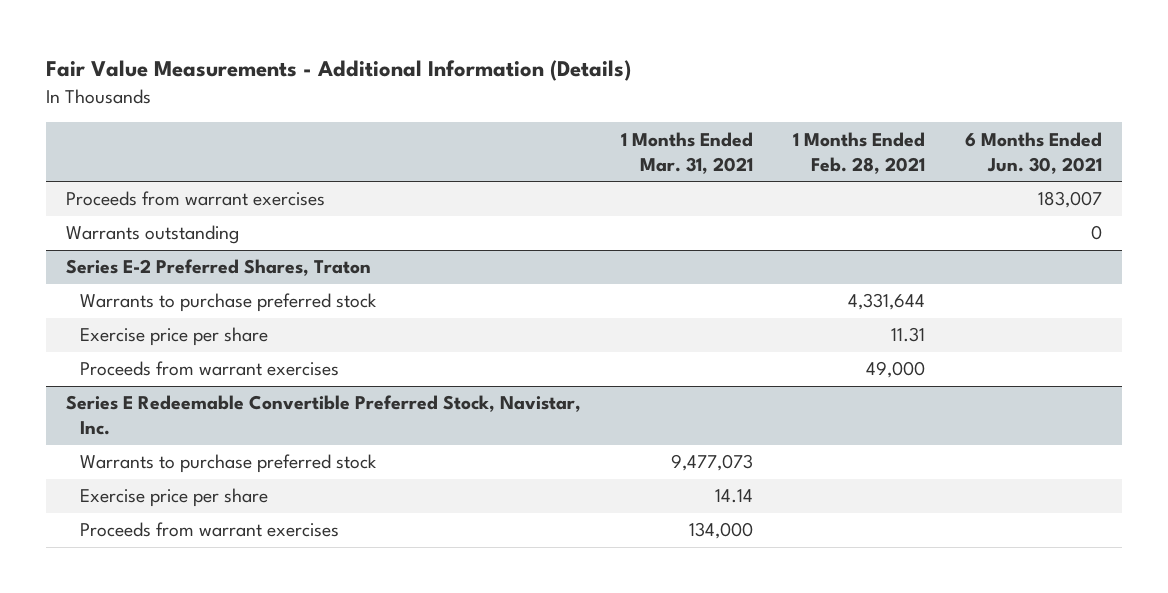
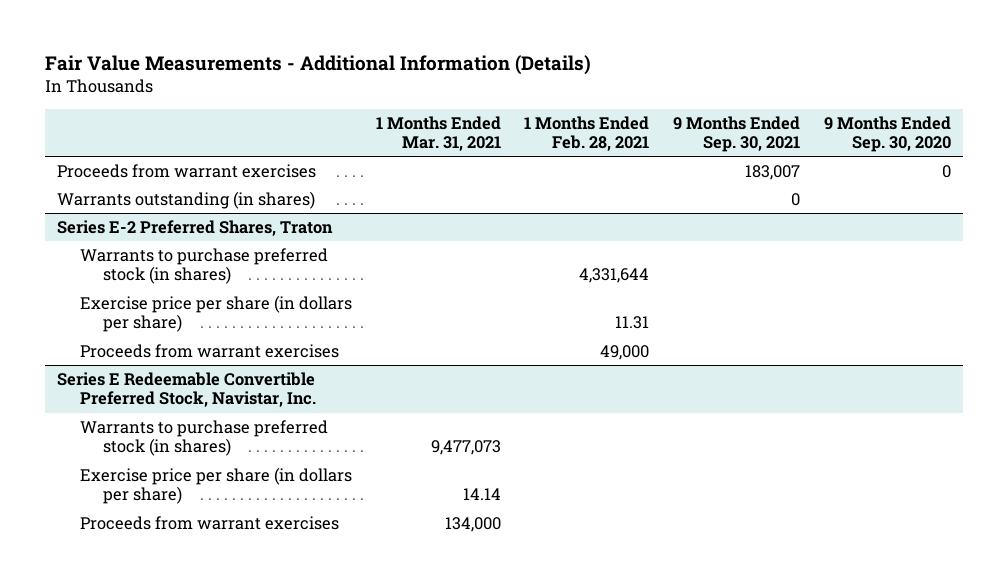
- | 1 Months Ended Mar. 31, 2021 | 1 Months Ended Feb. 28, 2021 | 6 Months Ended Jun. 30, 2021
+ | 1 Months Ended Mar. 31, 2021 | 1 Months Ended Feb. 28, 2021 | 9 Months Ended Sep. 30, 2021 | 9 Months Ended Sep. 30, 2020
- Warrants outstanding | | | 0
+ Warrants outstanding (in shares) | | | 0 |
@ Series E-2 Preferred Shares, Traton
- Warrants to purchase preferred stock | | 4,331,644 |
- Exercise price per share | | 11.31 |
+ Warrants to purchase preferred stock (in shares) | | 4,331,644 | |
+ Exercise price per share (in dollars per share) | | 11.31 | |
@ Series E Redeemable Convertible Preferred Stock, Navistar, Inc.
- Warrants to purchase preferred stock | 9,477,073 | |
- Exercise price per share | 14.14 | |
+ Warrants to purchase preferred stock (in shares) | 9,477,073 | | |
+ Exercise price per share (in dollars per share) | 14.14 | | |

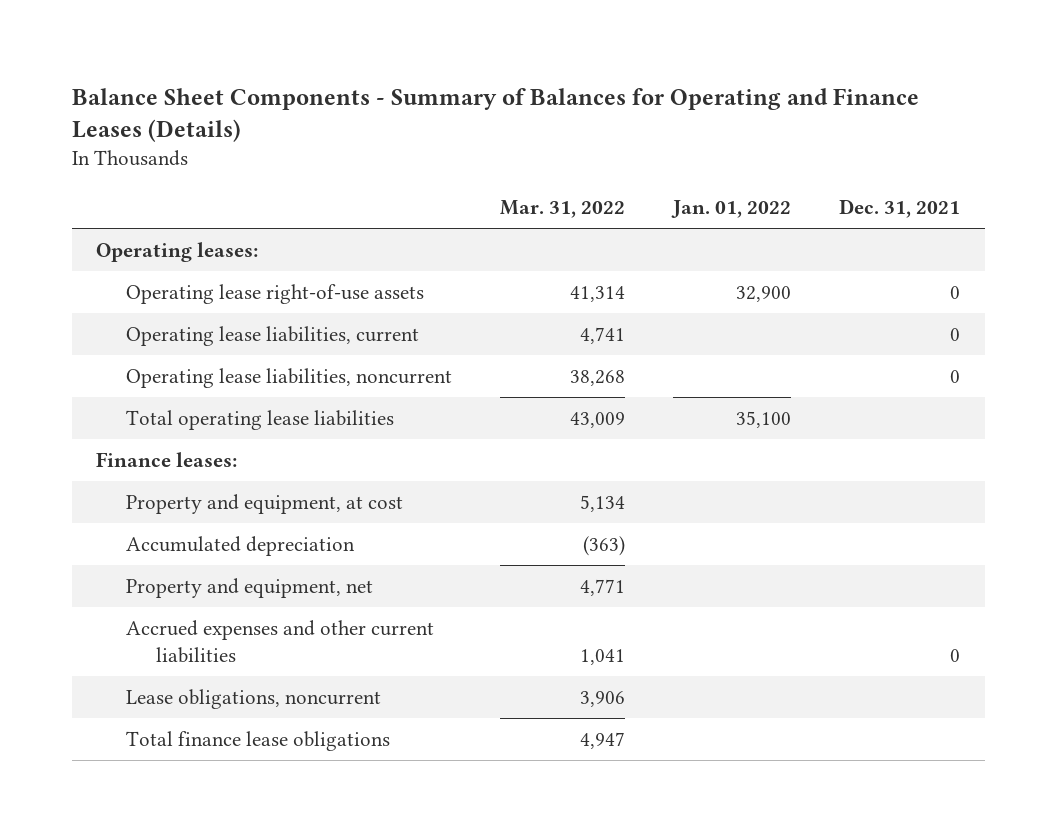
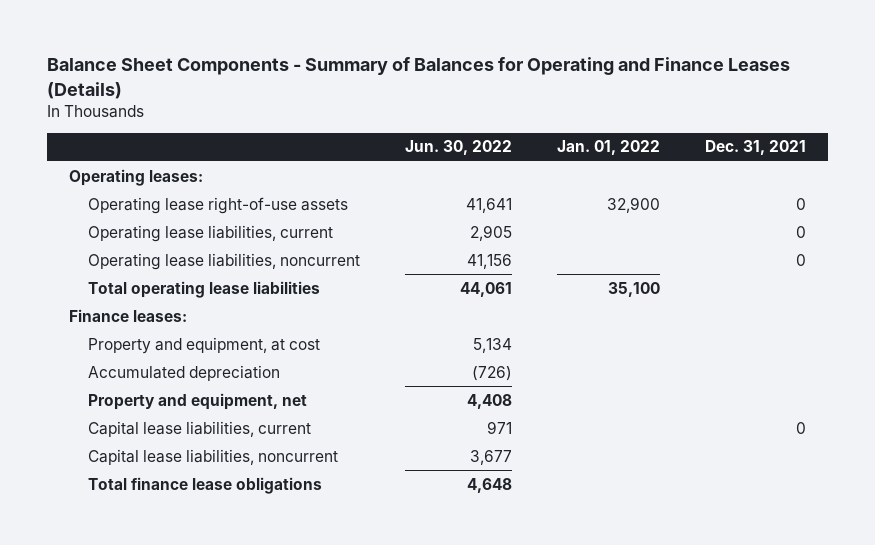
- | Mar. 31, 2022 | Jan. 01, 2022 | Dec. 31, 2021
+ | Jun. 30, 2022 | Jan. 01, 2022 | Dec. 31, 2021
- Accrued expenses and other current liabilities | 1,041 | | 0
- Lease obligations, noncurrent | 3,906 | |
+ Capital lease liabilities, current | 971 | | 0
+ Capital lease liabilities, noncurrent | 3,677 | |

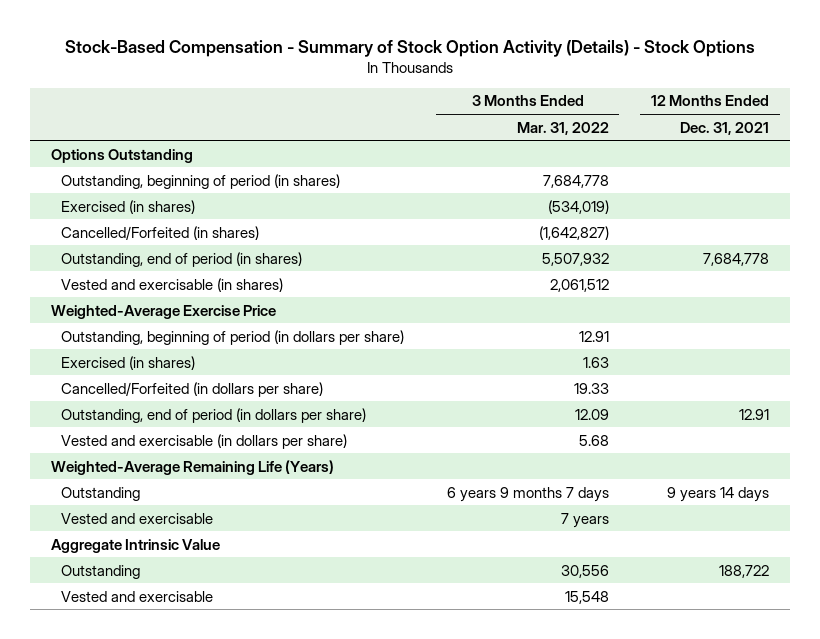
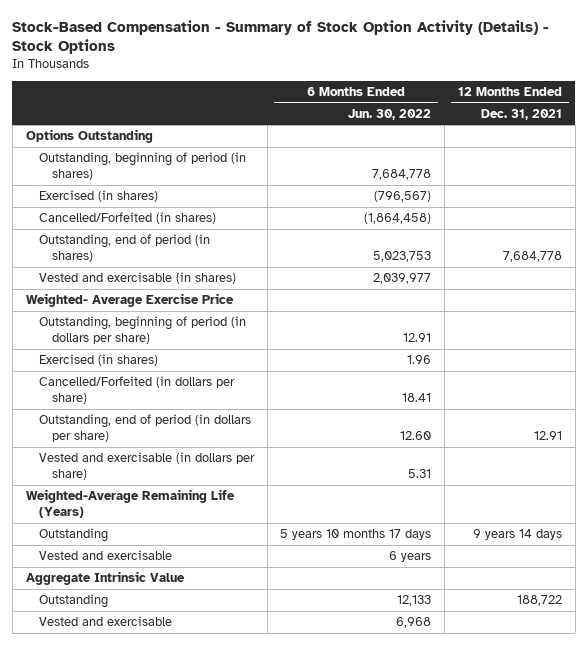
- | 3 Months Ended Mar. 31, 2022 | 12 Months Ended Dec. 31, 2021
+ | 6 Months Ended Jun. 30, 2022 | 12 Months Ended Dec. 31, 2021
- Weighted-Average Exercise Price
+ Weighted- Average Exercise Price

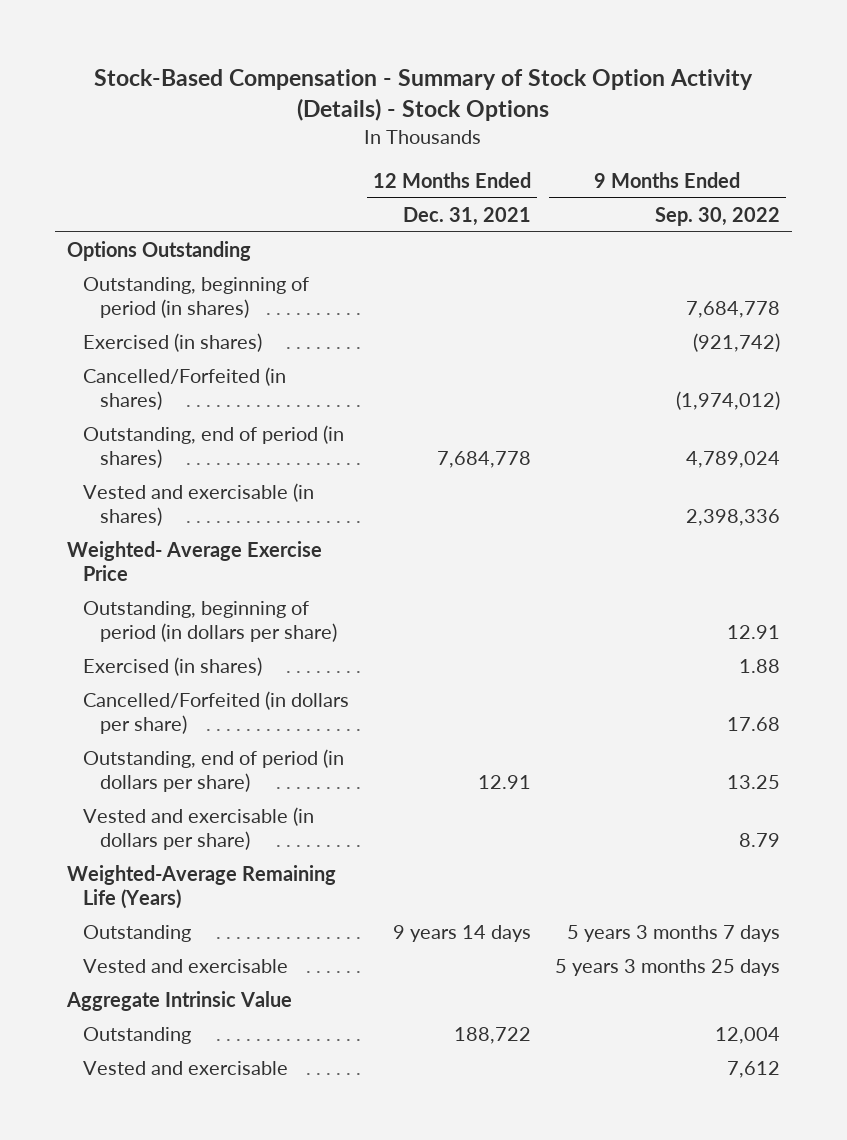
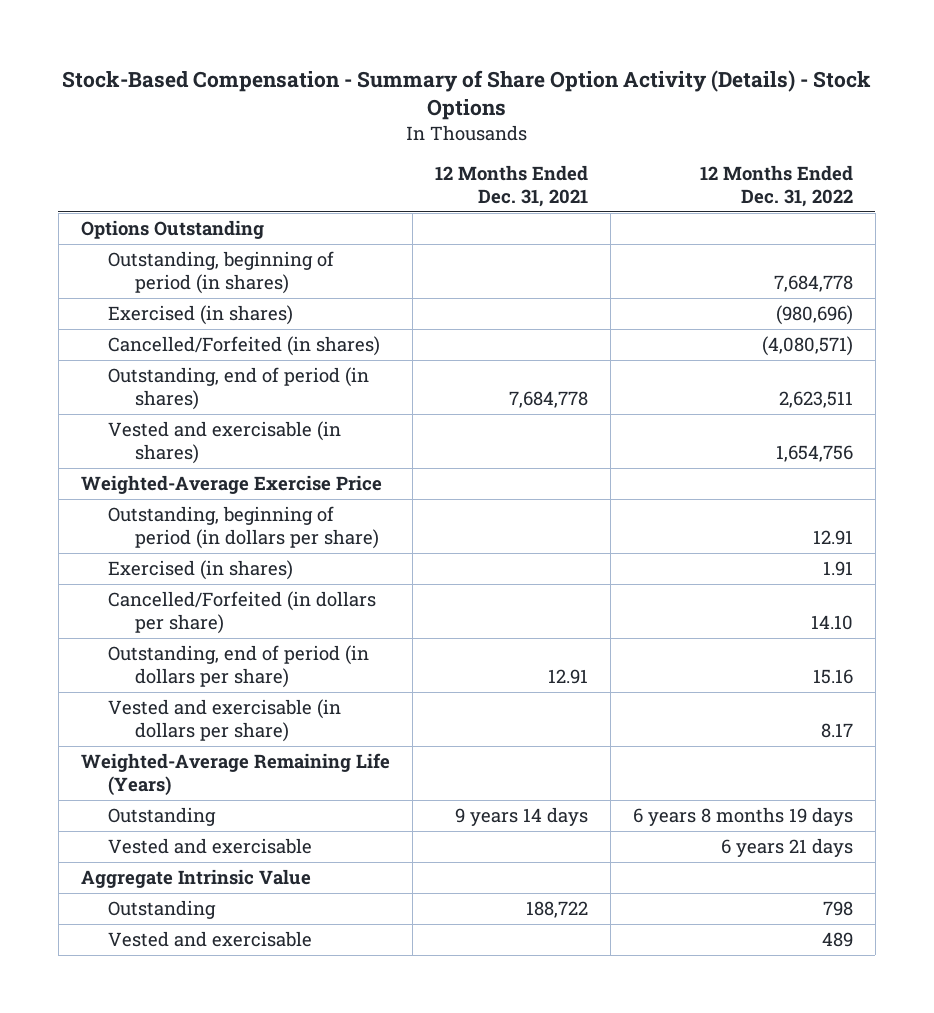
- Stock-Based Compensation - Summary of Stock Option Activity (Details) - Stock Options
+ Stock-Based Compensation - Summary of Share Option Activity (Details) - Stock Options
- | 12 Months Ended Dec. 31, 2021 | 9 Months Ended Sep. 30, 2022
+ | 12 Months Ended Dec. 31, 2021 | 12 Months Ended Dec. 31, 2022
- Weighted- Average Exercise Price
+ Weighted-Average Exercise Price

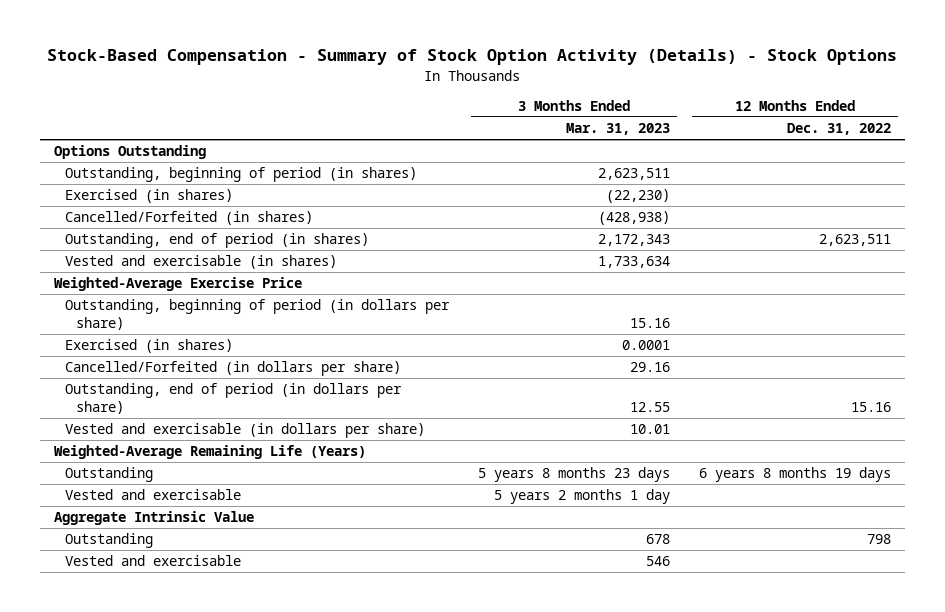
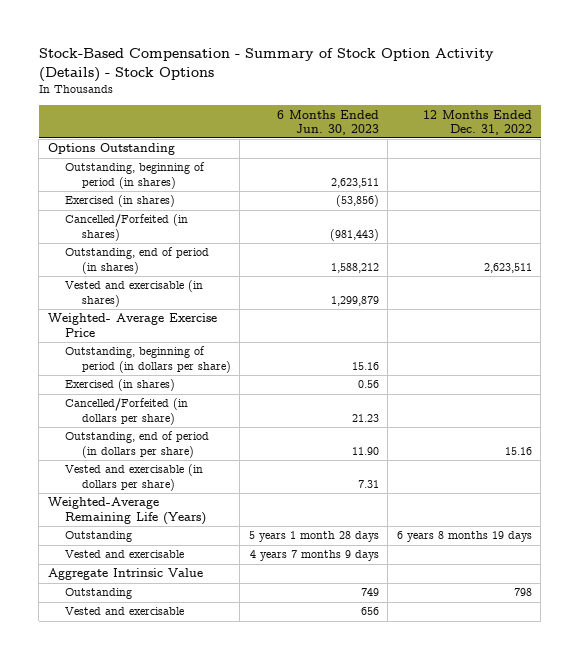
- | 3 Months Ended Mar. 31, 2023 | 12 Months Ended Dec. 31, 2022
+ | 6 Months Ended Jun. 30, 2023 | 12 Months Ended Dec. 31, 2022
- Weighted-Average Exercise Price
+ Weighted- Average Exercise Price

